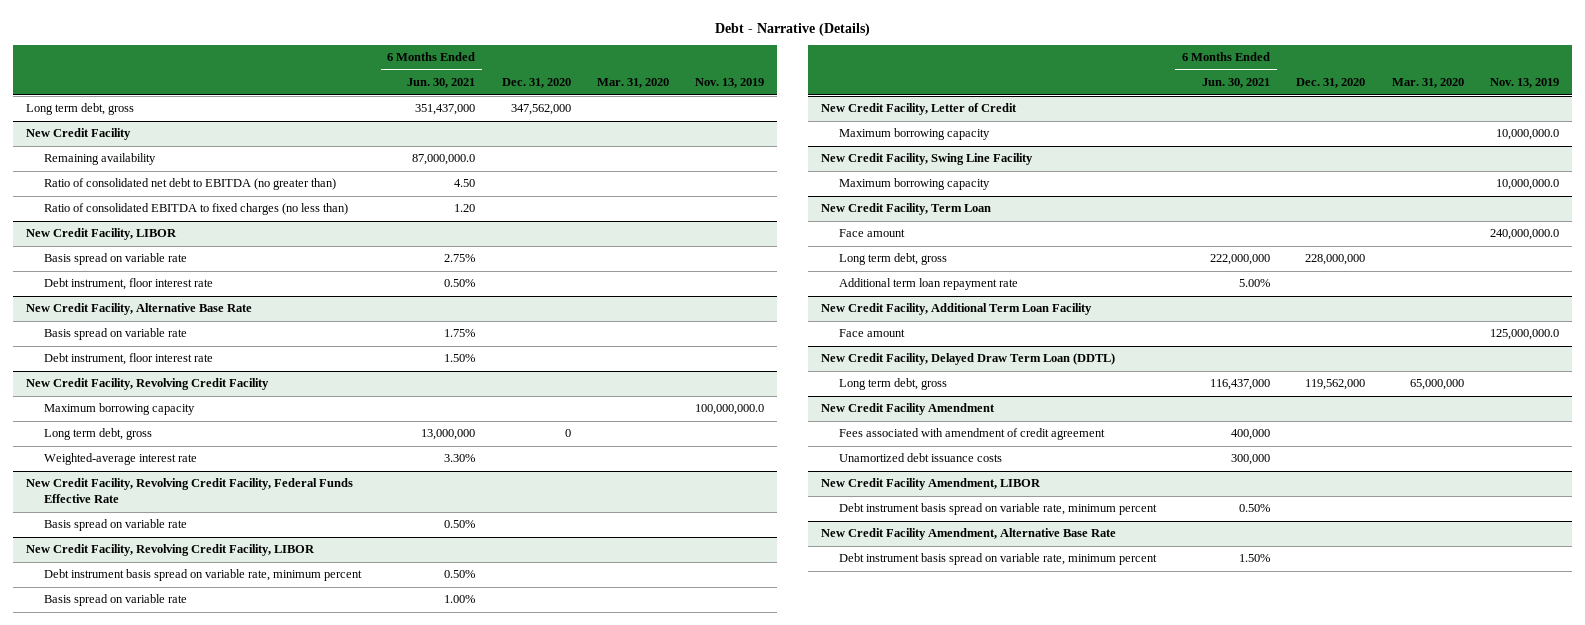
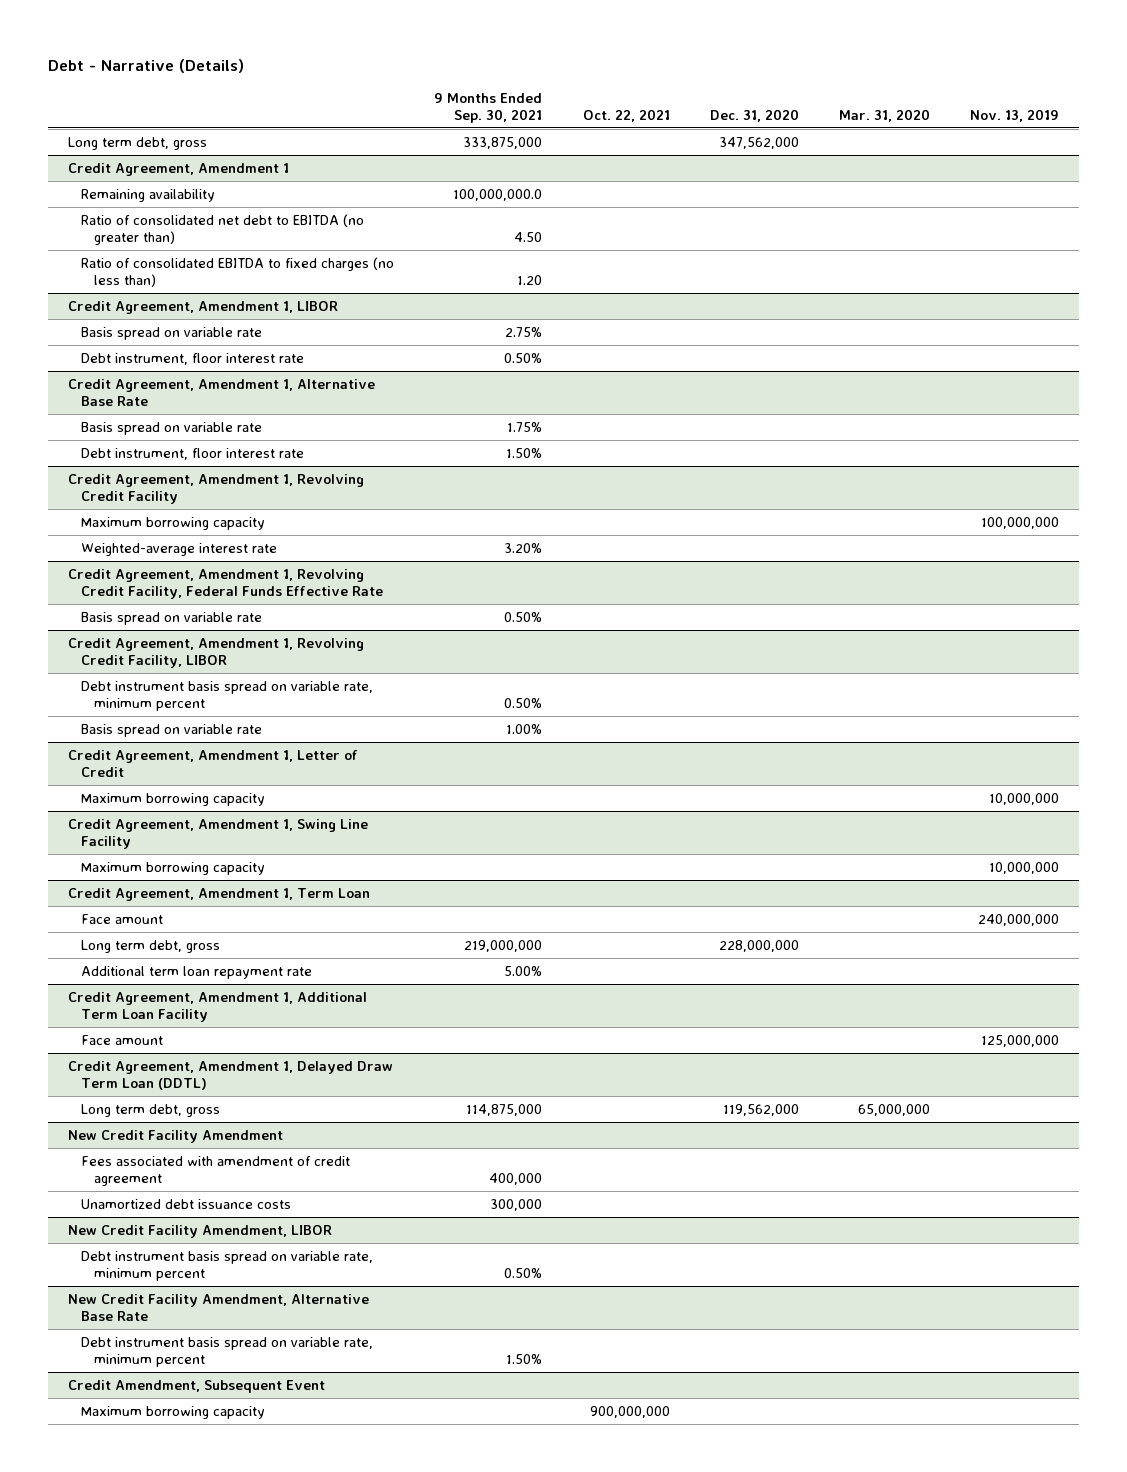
- | 6 Months Ended Jun. 30, 2021 | Dec. 31, 2020 | Mar. 31, 2020 | Nov. 13, 2019
+ | 9 Months Ended Sep. 30, 2021 | Oct. 22, 2021 | Dec. 31, 2020 | Mar. 31, 2020 | Nov. 13, 2019
- New Credit Facility
- Remaining availability | 87,000,000.0 | | |
- Ratio of consolidated net debt to EBITDA (no greater than) | 4.50 | | |
- Ratio of consolidated EBITDA to fixed charges (no less than) | 1.20 | | |
- New Credit Facility, LIBOR
- Basis spread on variable rate | 2.75% | | |
- Debt instrument, floor interest rate | 0.50% | | |
- New Credit Facility, Alternative Base Rate
- Basis spread on variable rate | 1.75% | | |
- Debt instrument, floor interest rate | 1.50% | | |
- New Credit Facility, Revolving Credit Facility
- Maximum borrowing capacity | | | | 100,000,000.0
- Long term debt, gross | 13,000,000 | 0 | |
- Weighted-average interest rate | 3.30% | | |
- New Credit Facility, Revolving Credit Facility, Federal Funds Effective Rate
+ Credit Agreement, Amendment 1
+ Remaining availability | 100,000,000.0 | | | |
+ Ratio of consolidated net debt to EBITDA (no greater than) | 4.50 | | | |
+ Ratio of consolidated EBITDA to fixed charges (no less than) | 1.20 | | | |
+ Credit Agreement, Amendment 1, LIBOR
+ Basis spread on variable rate | 2.75% | | | |
+ Debt instrument, floor interest rate | 0.50% | | | |
+ Credit Agreement, Amendment 1, Alternative Base Rate
+ Basis spread on variable rate | 1.75% | | | |
+ Debt instrument, floor interest rate | 1.50% | | | |
+ Credit Agreement, Amendment 1, Revolving Credit Facility
+ Maximum borrowing capacity | | | | | 100,000,000
+ Weighted-average interest rate | 3.20% | | | |
+ Credit Agreement, Amendment 1, Revolving Credit Facility, Federal Funds Effective Rate
- New Credit Facility, Revolving Credit Facility, LIBOR
+ Credit Agreement, Amendment 1, Revolving Credit Facility, LIBOR
- New Credit Facility, Letter of Credit
- Maximum borrowing capacity | | | | 10,000,000.0
- New Credit Facility, Swing Line Facility
- Maximum borrowing capacity | | | | 10,000,000.0
- New Credit Facility, Term Loan
- Face amount | | | | 240,000,000.0
+ Credit Agreement, Amendment 1, Letter of Credit
+ Maximum borrowing capacity | | | | | 10,000,000
+ Credit Agreement, Amendment 1, Swing Line Facility
+ Maximum borrowing capacity | | | | | 10,000,000
+ Credit Agreement, Amendment 1, Term Loan
+ Face amount | | | | | 240,000,000
- New Credit Facility, Additional Term Loan Facility
- Face amount | | | | 125,000,000.0
- New Credit Facility, Delayed Draw Term Loan (DDTL)
+ Credit Agreement, Amendment 1, Additional Term Loan Facility
+ Face amount | | | | | 125,000,000
+ Credit Agreement, Amendment 1, Delayed Draw Term Loan (DDTL)
+ Credit Amendment, Subsequent Event
+ Maximum borrowing capacity | | 900,000,000 | | |

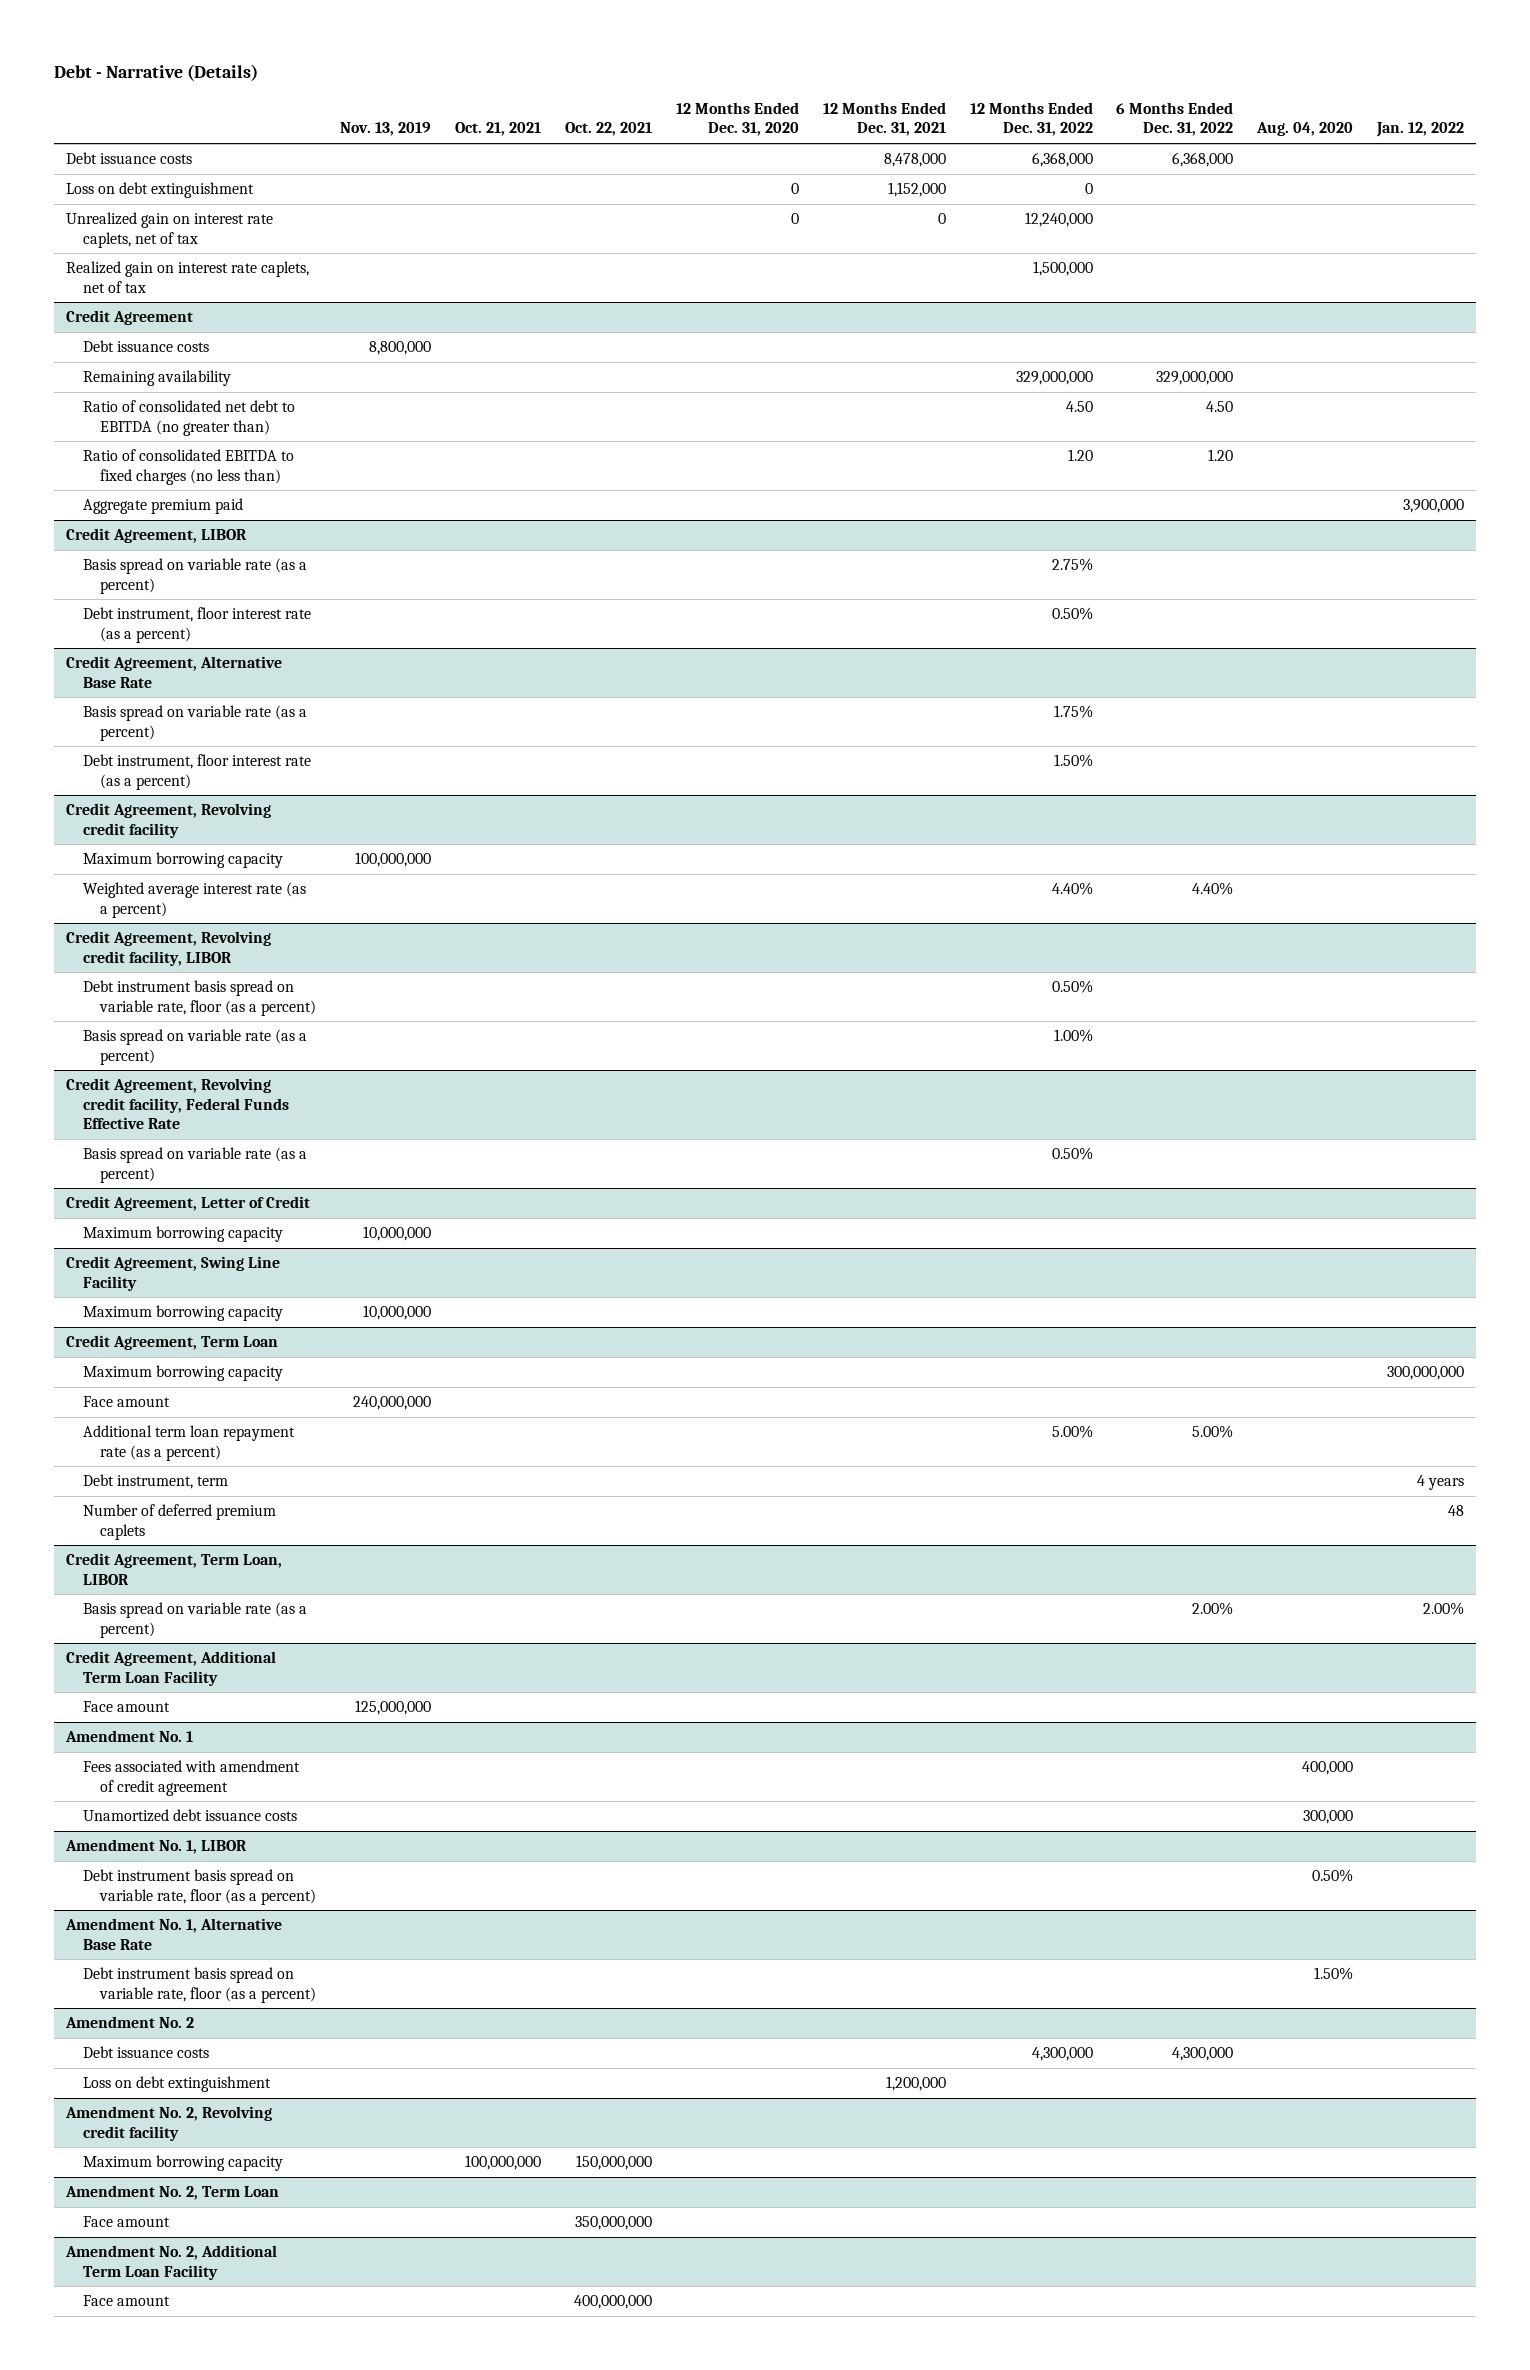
- | 9 Months Ended Sep. 30, 2021 | Oct. 22, 2021 | Dec. 31, 2020 | Mar. 31, 2020 | Nov. 13, 2019
+ | Nov. 13, 2019 | Oct. 21, 2021 | Oct. 22, 2021 | 12 Months Ended Dec. 31, 2020 | 12 Months Ended Dec. 31, 2021 | 12 Months Ended Dec. 31, 2022 | 6 Months Ended Dec. 31, 2022 | Aug. 04, 2020 | Jan. 12, 2022
- Long term debt, gross | 333,875,000 | | 347,562,000 | |
- Credit Agreement, Amendment 1
+ Debt issuance costs | | | | | 8,478,000 | 6,368,000 | 6,368,000 | |
+ Loss on debt extinguishment | | | | 0 | 1,152,000 | 0 | | |
+ Unrealized gain on interest rate caplets, net of tax | | | | 0 | 0 | 12,240,000 | | |
+ Realized gain on interest rate caplets, net of tax | | | | | | 1,500,000 | | |
+ Credit Agreement
+ Debt issuance costs | 8,800,000 | | | | | | | |
- Credit Agreement, Amendment 1, LIBOR
- Basis spread on variable rate | 2.75% | | | |
- Debt instrument, floor interest rate | 0.50% | | | |
- Credit Agreement, Amendment 1, Alternative Base Rate
- Basis spread on variable rate | 1.75% | | | |
- Debt instrument, floor interest rate | 1.50% | | | |
- Credit Agreement, Amendment 1, Revolving Credit Facility
+ Aggregate premium paid | | | | | | | | | 3,900,000
+ Credit Agreement, LIBOR
+ Basis spread on variable rate (as a percent) | | | | | | 2.75% | | |
+ Debt instrument, floor interest rate (as a percent) | | | | | | 0.50% | | |
+ Credit Agreement, Alternative Base Rate
+ Basis spread on variable rate (as a percent) | | | | | | 1.75% | | |
+ Debt instrument, floor interest rate (as a percent) | | | | | | 1.50% | | |
+ Credit Agreement, Revolving credit facility
- Weighted-average interest rate | 3.20% | | | |
- Credit Agreement, Amendment 1, Revolving Credit Facility, Federal Funds Effective Rate
- Basis spread on variable rate | 0.50% | | | |
- Credit Agreement, Amendment 1, Revolving Credit Facility, LIBOR
- Debt instrument basis spread on variable rate, minimum percent | 0.50% | | | |
- Basis spread on variable rate | 1.00% | | | |
- Credit Agreement, Amendment 1, Letter of Credit
+ Weighted average interest rate (as a percent) | | | | | | 4.40% | 4.40% | |
+ Credit Agreement, Revolving credit facility, LIBOR
+ Debt instrument basis spread on variable rate, floor (as a percent) | | | | | | 0.50% | | |
+ Basis spread on variable rate (as a percent) | | | | | | 1.00% | | |
+ Credit Agreement, Revolving credit facility, Federal Funds Effective Rate
+ Basis spread on variable rate (as a percent) | | | | | | 0.50% | | |
+ Credit Agreement, Letter of Credit
- Credit Agreement, Amendment 1, Swing Line Facility
+ Credit Agreement, Swing Line Facility
- Credit Agreement, Amendment 1, Term Loan
+ Credit Agreement, Term Loan
+ Maximum borrowing capacity | | | | | | | | | 300,000,000
- Long term debt, gross | 219,000,000 | | 228,000,000 | |
- Additional term loan repayment rate | 5.00% | | | |
- Credit Agreement, Amendment 1, Additional Term Loan Facility
+ Additional term loan repayment rate (as a percent) | | | | | | 5.00% | 5.00% | |
+ Debt instrument, term | | | | | | | | | 4 years
+ Number of deferred premium caplets | | | | | | | | | 48
+ Credit Agreement, Term Loan, LIBOR
+ Basis spread on variable rate (as a percent) | | | | | | | 2.00% | | 2.00%
+ Credit Agreement, Additional Term Loan Facility
- Credit Agreement, Amendment 1, Delayed Draw Term Loan (DDTL)
- Long term debt, gross | 114,875,000 | | 119,562,000 | 65,000,000 |
- New Credit Facility Amendment
+ Amendment No. 1
- New Credit Facility Amendment, LIBOR
- Debt instrument basis spread on variable rate, minimum percent | 0.50% | | | |
- New Credit Facility Amendment, Alternative Base Rate
- Debt instrument basis spread on variable rate, minimum percent | 1.50% | | | |
- Credit Amendment, Subsequent Event
- Maximum borrowing capacity | | 900,000,000 | | |
+ Amendment No. 1, LIBOR
+ Debt instrument basis spread on variable rate, floor (as a percent) | | | | | | | | 0.50% |
+ Amendment No. 1, Alternative Base Rate
+ Debt instrument basis spread on variable rate, floor (as a percent) | | | | | | | | 1.50% |
+ Amendment No. 2
+ Debt issuance costs | | | | | | 4,300,000 | 4,300,000 | |
+ Loss on debt extinguishment | | | | | 1,200,000 | | | |
+ Amendment No. 2, Revolving credit facility
+ Maximum borrowing capacity | | 100,000,000 | 150,000,000 | | | | | |
+ Amendment No. 2, Term Loan
+ Face amount | | | 350,000,000 | | | | | |
+ Amendment No. 2, Additional Term Loan Facility
+ Face amount | | | 400,000,000 | | | | | |

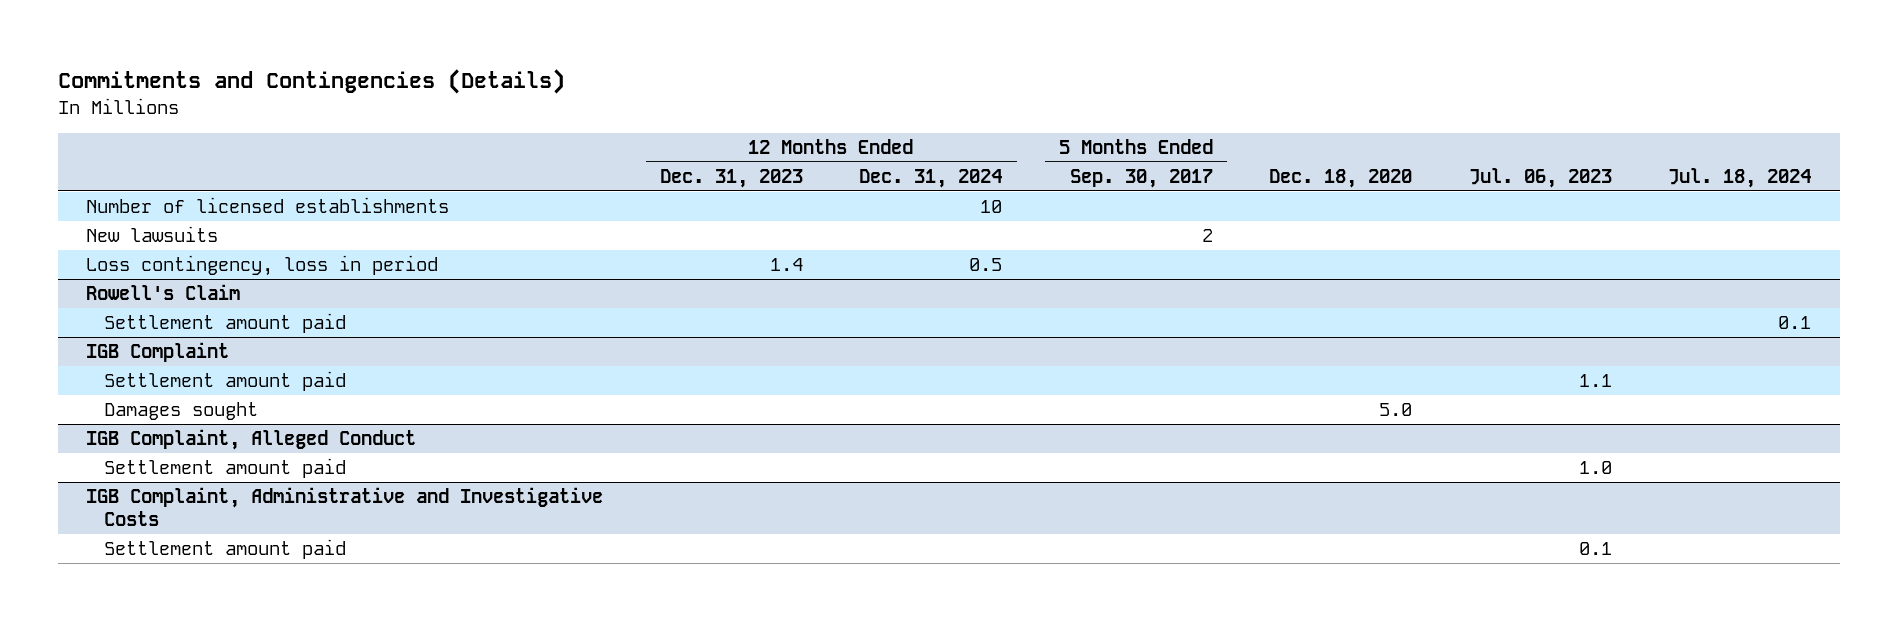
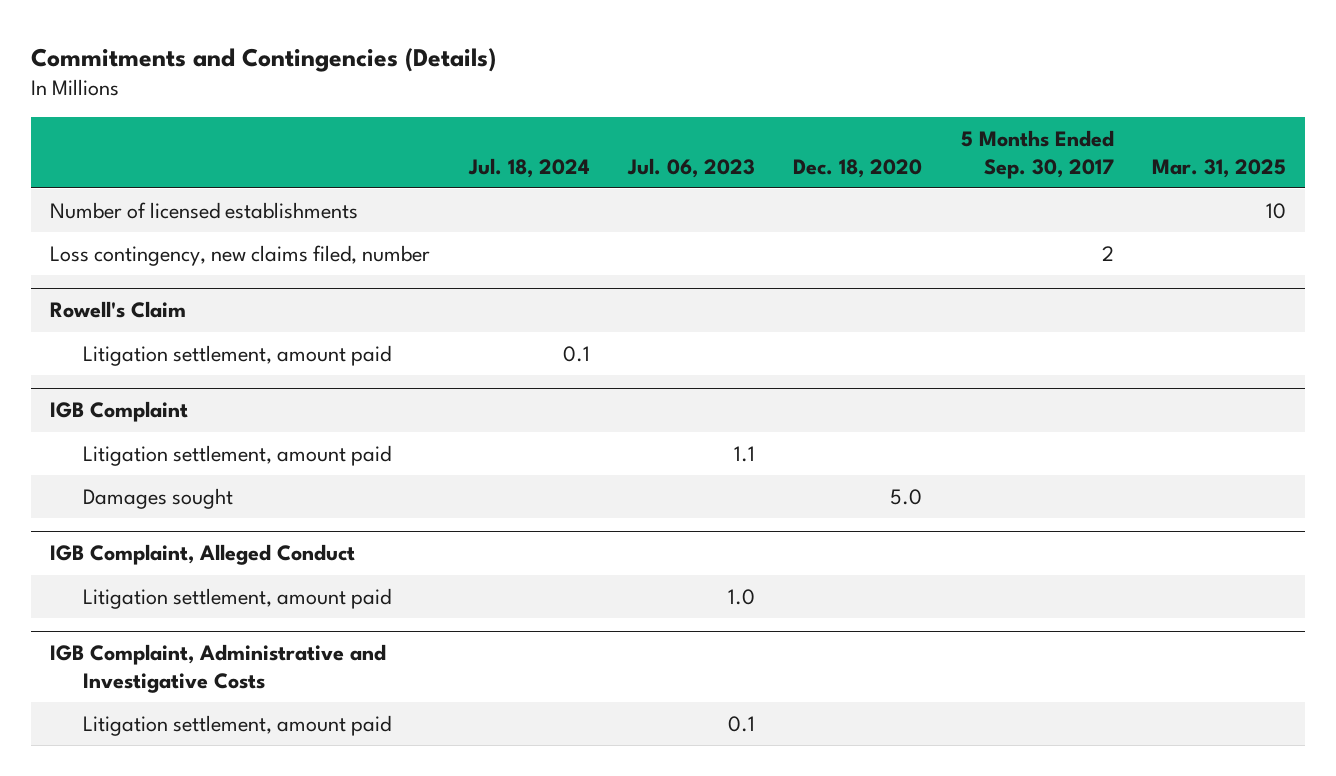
- | 12 Months Ended Dec. 31, 2023 | 12 Months Ended Dec. 31, 2024 | 5 Months Ended Sep. 30, 2017 | Dec. 18, 2020 | Jul. 06, 2023 | Jul. 18, 2024
+ | Jul. 18, 2024 | Jul. 06, 2023 | Dec. 18, 2020 | 5 Months Ended Sep. 30, 2017 | Mar. 31, 2025
- New lawsuits | | | 2 | | |
- Loss contingency, loss in period | 1.4 | 0.5 | | | |
+ Loss contingency, new claims filed, number | | | | 2 |
@ Rowell's Claim
- Settlement amount paid | | | | | | 0.1
+ Litigation settlement, amount paid | 0.1 | | | |
@ IGB Complaint
- Settlement amount paid | | | | | 1.1 |
+ Litigation settlement, amount paid | | 1.1 | | |
@ IGB Complaint, Alleged Conduct
- Settlement amount paid | | | | | 1.0 |
+ Litigation settlement, amount paid | | 1.0 | | |
@ IGB Complaint, Administrative and Investigative Costs
- Settlement amount paid | | | | | 0.1 |
+ Litigation settlement, amount paid | | 0.1 | | |

